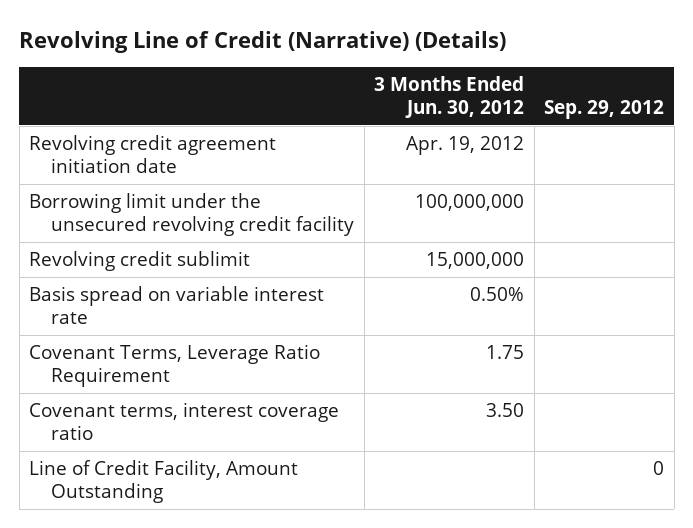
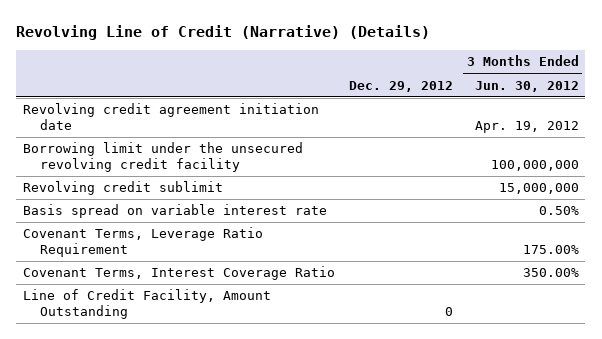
- | 3 Months Ended Jun. 30, 2012 | Sep. 29, 2012
+ | Dec. 29, 2012 | 3 Months Ended Jun. 30, 2012
- Covenant Terms, Leverage Ratio Requirement | 1.75 |
- Covenant terms, interest coverage ratio | 3.50 |
+ Covenant Terms, Leverage Ratio Requirement | | 175.00%
+ Covenant Terms, Interest Coverage Ratio | | 350.00%

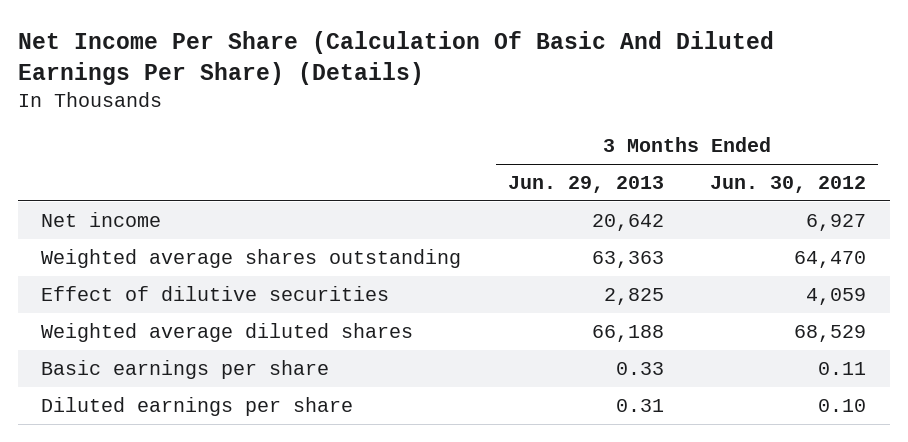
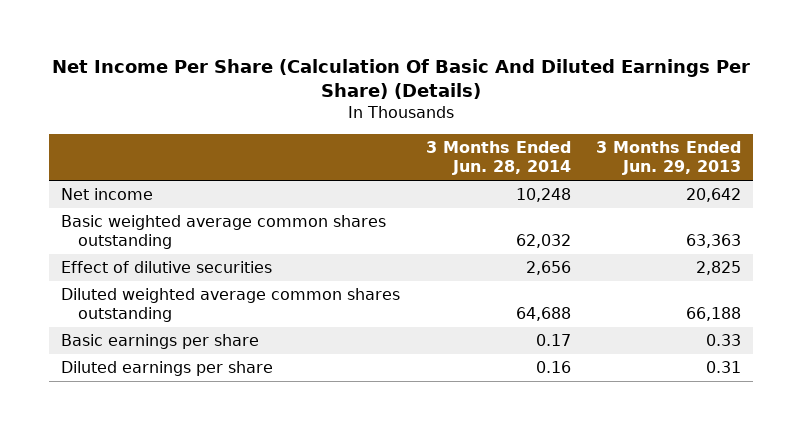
- | 3 Months Ended Jun. 29, 2013 | 3 Months Ended Jun. 30, 2012
+ | 3 Months Ended Jun. 28, 2014 | 3 Months Ended Jun. 29, 2013
- Weighted average shares outstanding | 63,363 | 64,470
+ Basic weighted average common shares outstanding | 62,032 | 63,363
- Weighted average diluted shares | 66,188 | 68,529
+ Diluted weighted average common shares outstanding | 64,688 | 66,188

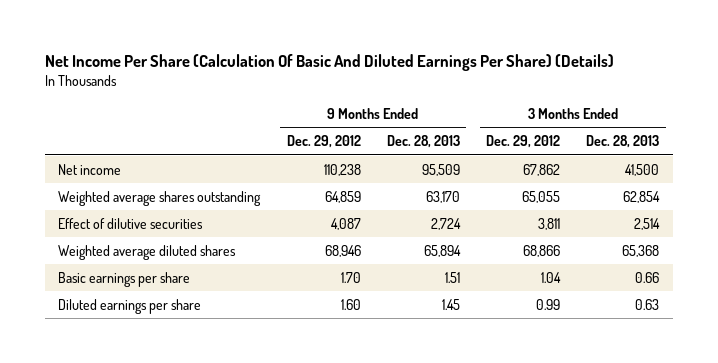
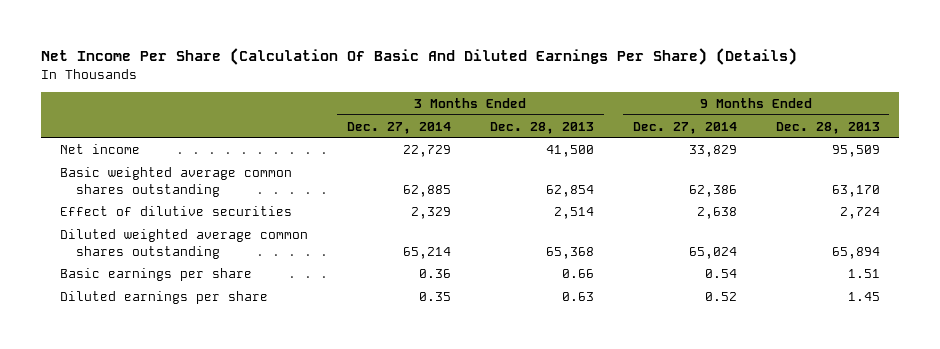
- | 9 Months Ended Dec. 29, 2012 | 9 Months Ended Dec. 28, 2013 | 3 Months Ended Dec. 29, 2012 | 3 Months Ended Dec. 28, 2013
+ | 3 Months Ended Dec. 27, 2014 | 3 Months Ended Dec. 28, 2013 | 9 Months Ended Dec. 27, 2014 | 9 Months Ended Dec. 28, 2013
- Weighted average shares outstanding | 64,859 | 63,170 | 65,055 | 62,854
+ Basic weighted average common shares outstanding | 62,885 | 62,854 | 62,386 | 63,170
- Weighted average diluted shares | 68,946 | 65,894 | 68,866 | 65,368
+ Diluted weighted average common shares outstanding | 65,214 | 65,368 | 65,024 | 65,894

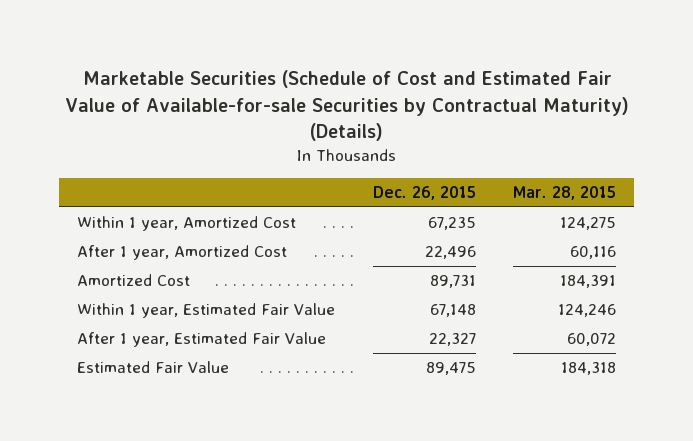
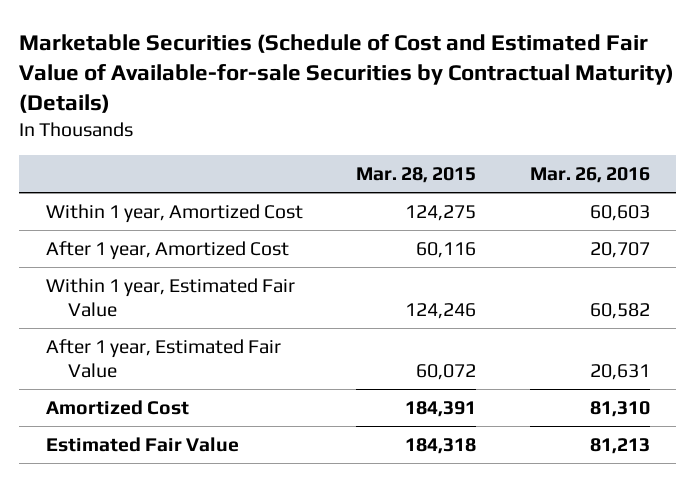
- | Dec. 26, 2015 | Mar. 28, 2015
+ | Mar. 28, 2015 | Mar. 26, 2016
moved down: Amortized Cost | 184,391 | 81,310

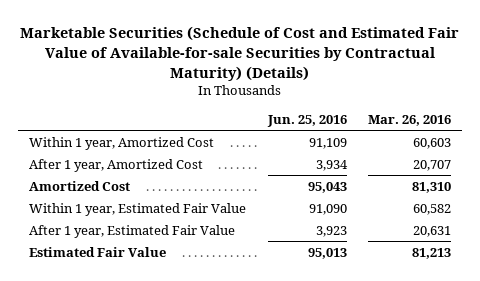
- | Mar. 28, 2015 | Mar. 26, 2016
+ | Jun. 25, 2016 | Mar. 26, 2016
moved up: Amortized Cost | 95,043 | 81,310

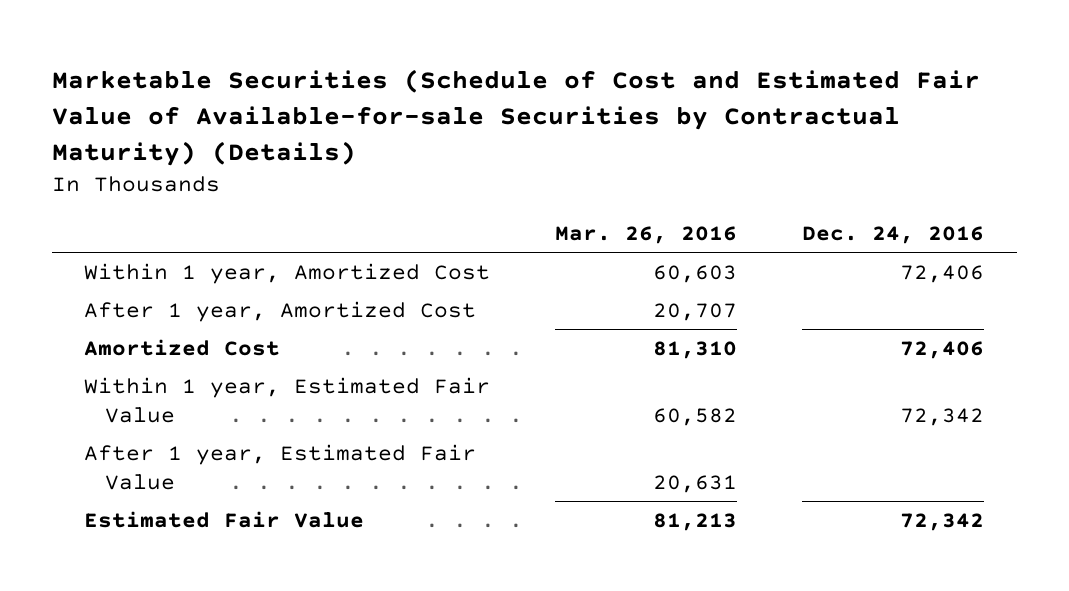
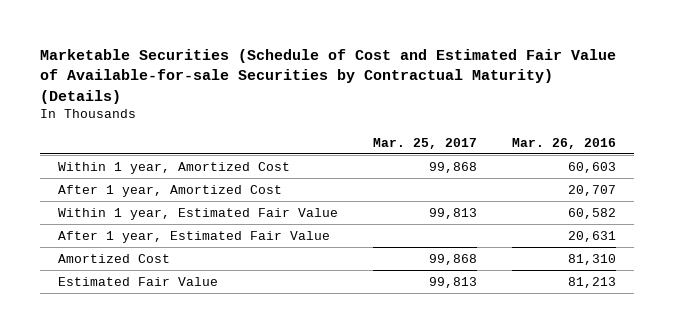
- | Mar. 26, 2016 | Dec. 24, 2016
+ | Mar. 25, 2017 | Mar. 26, 2016
moved down: Amortized Cost | 99,868 | 81,310

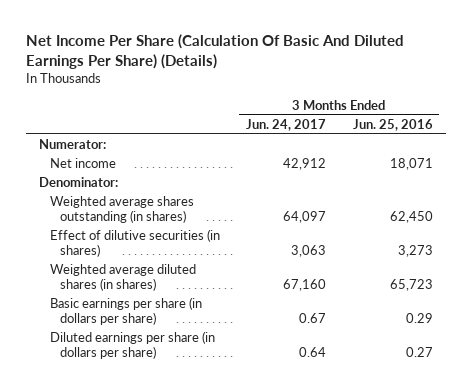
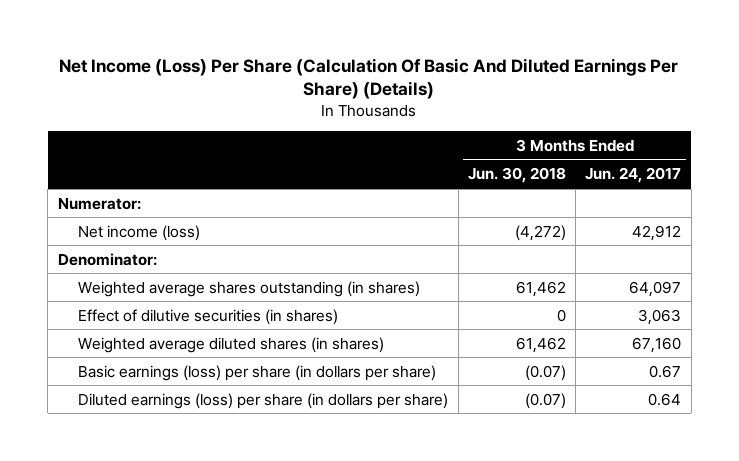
- Net Income Per Share (Calculation Of Basic And Diluted Earnings Per Share) (Details)
+ Net Income (Loss) Per Share (Calculation Of Basic And Diluted Earnings Per Share) (Details)
- | 3 Months Ended Jun. 24, 2017 | 3 Months Ended Jun. 25, 2016
+ | 3 Months Ended Jun. 30, 2018 | 3 Months Ended Jun. 24, 2017
- Net income | 42,912 | 18,071
+ Net income (loss) | (4,272) | 42,912
- Basic earnings per share (in dollars per share) | 0.67 | 0.29
- Diluted earnings per share (in dollars per share) | 0.64 | 0.27
+ Basic earnings (loss) per share (in dollars per share) | (0.07) | 0.67
+ Diluted earnings (loss) per share (in dollars per share) | (0.07) | 0.64

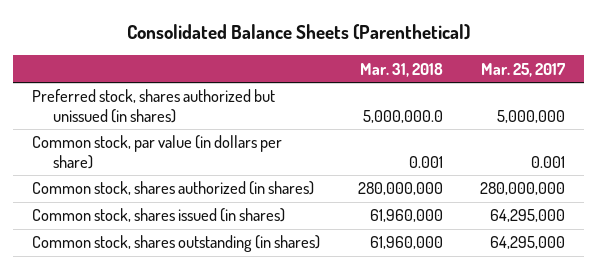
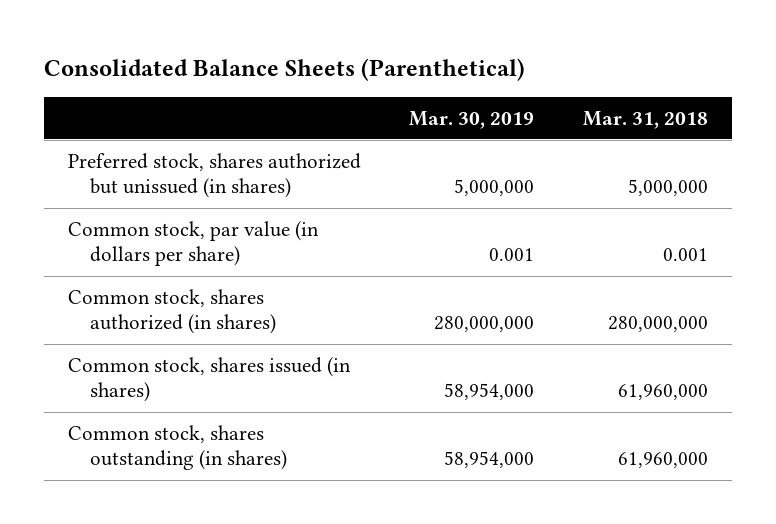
- | Mar. 31, 2018 | Mar. 25, 2017
+ | Mar. 30, 2019 | Mar. 31, 2018
- Preferred stock, shares authorized but unissued (in shares) | 5,000,000.0 | 5,000,000
+ Preferred stock, shares authorized but unissued (in shares) | 5,000,000 | 5,000,000

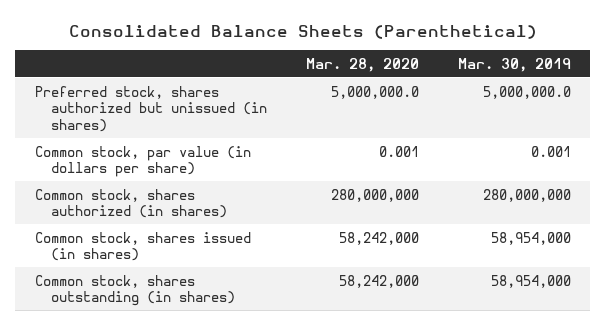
- | Mar. 30, 2019 | Mar. 31, 2018
+ | Mar. 28, 2020 | Mar. 30, 2019
- Preferred stock, shares authorized but unissued (in shares) | 5,000,000 | 5,000,000
+ Preferred stock, shares authorized but unissued (in shares) | 5,000,000.0 | 5,000,000.0

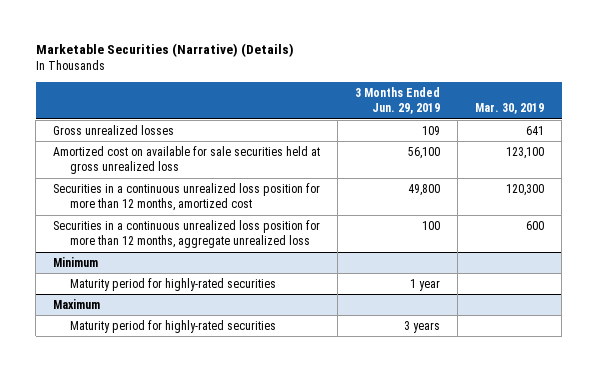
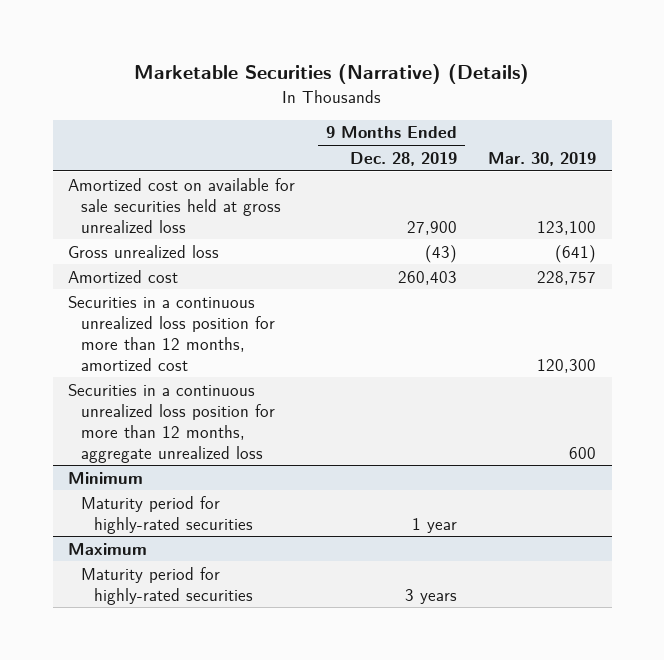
- | 3 Months Ended Jun. 29, 2019 | Mar. 30, 2019
+ | 9 Months Ended Dec. 28, 2019 | Mar. 30, 2019
- Gross unrealized losses | 109 | 641
+ Gross unrealized loss | (43) | (641)
+ Amortized cost | 260,403 | 228,757

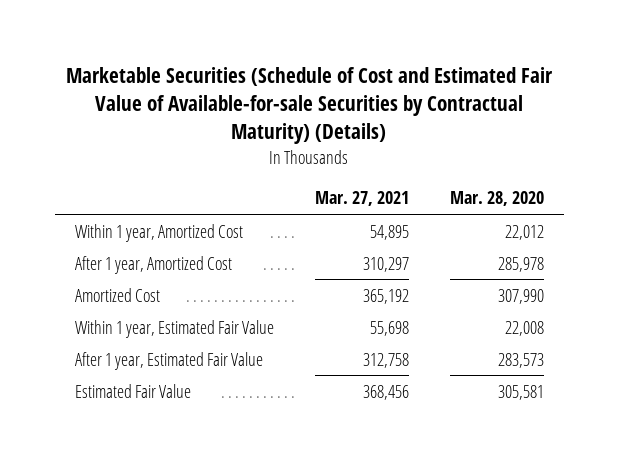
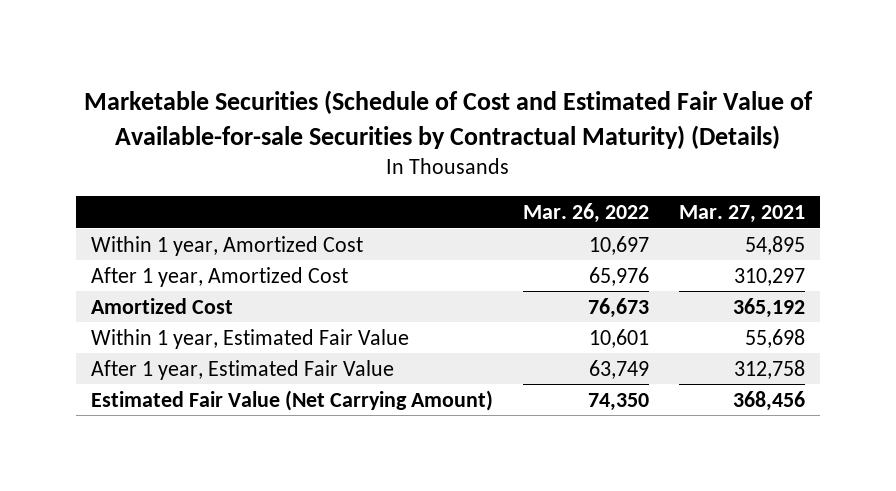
- | Mar. 27, 2021 | Mar. 28, 2020
+ | Mar. 26, 2022 | Mar. 27, 2021
- Estimated Fair Value | 368,456 | 305,581
+ Estimated Fair Value (Net Carrying Amount) | 74,350 | 368,456

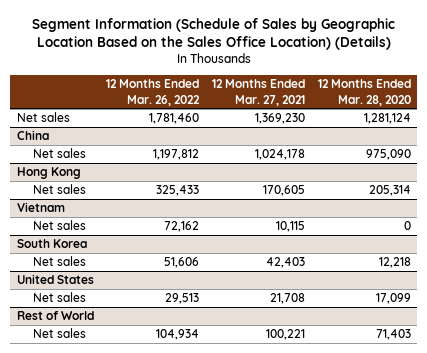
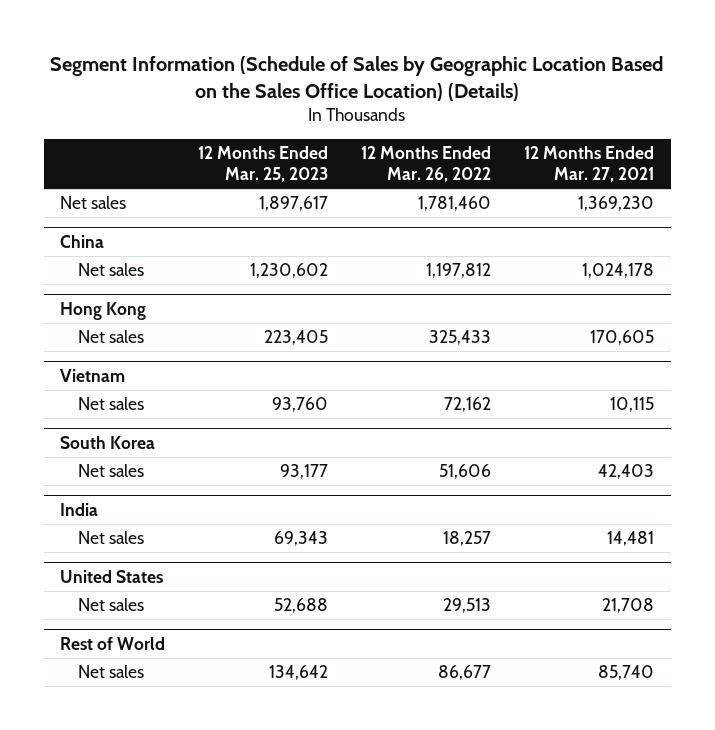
- | 12 Months Ended Mar. 26, 2022 | 12 Months Ended Mar. 27, 2021 | 12 Months Ended Mar. 28, 2020
+ | 12 Months Ended Mar. 25, 2023 | 12 Months Ended Mar. 26, 2022 | 12 Months Ended Mar. 27, 2021
+ India
+ Net sales | 69,343 | 18,257 | 14,481
@ Rest of World
- Net sales | 104,934 | 100,221 | 71,403
+ Net sales | 134,642 | 86,677 | 85,740

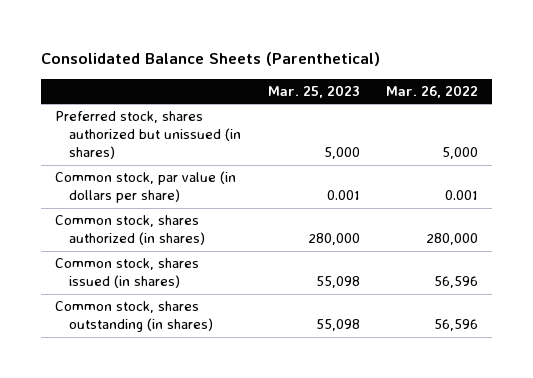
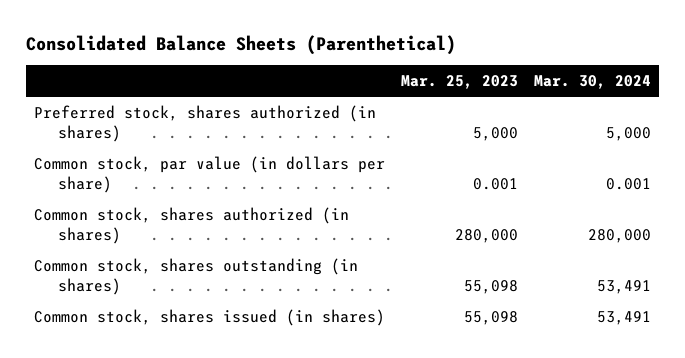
- | Mar. 25, 2023 | Mar. 26, 2022
+ | Mar. 25, 2023 | Mar. 30, 2024
- Preferred stock, shares authorized but unissued (in shares) | 5,000 | 5,000
+ Preferred stock, shares authorized (in shares) | 5,000 | 5,000
moved down: Common stock, shares issued (in shares) | 55,098 | 53,491

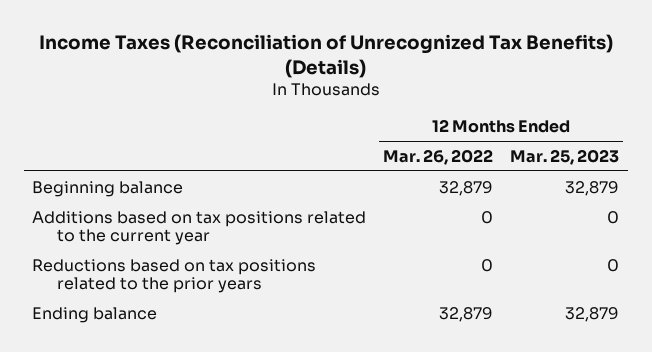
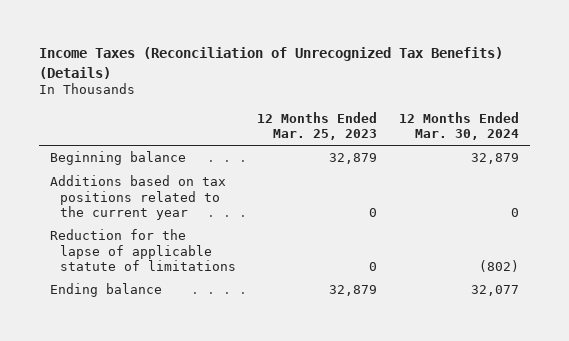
- | 12 Months Ended Mar. 26, 2022 | 12 Months Ended Mar. 25, 2023
+ | 12 Months Ended Mar. 25, 2023 | 12 Months Ended Mar. 30, 2024
- Reductions based on tax positions related to the prior years | 0 | 0
+ Reduction for the lapse of applicable statute of limitations | 0 | (802)

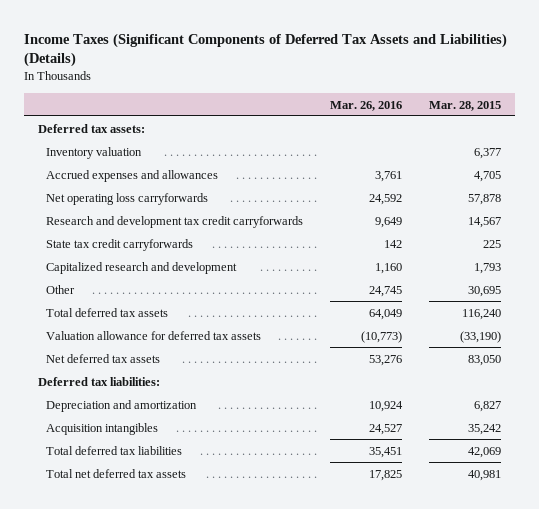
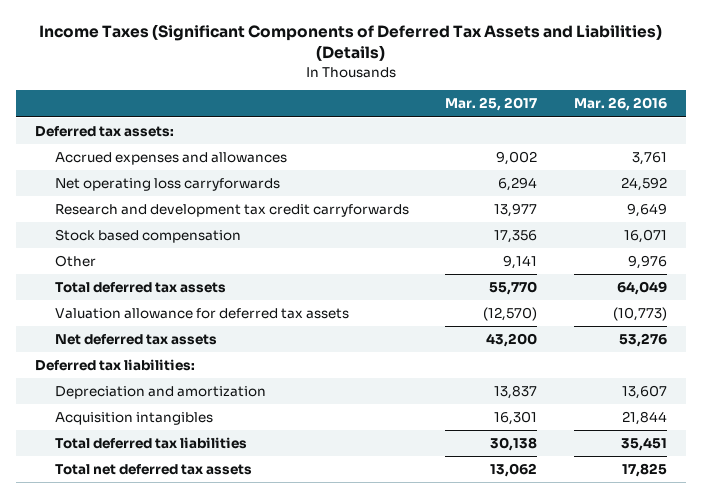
- | Mar. 26, 2016 | Mar. 28, 2015
+ | Mar. 25, 2017 | Mar. 26, 2016
- Inventory valuation | | 6,377
- State tax credit carryforwards | 142 | 225
- Capitalized research and development | 1,160 | 1,793
- Other | 24,745 | 30,695
+ Stock based compensation | 17,356 | 16,071
+ Other | 9,141 | 9,976
- Depreciation and amortization | 10,924 | 6,827
- Acquisition intangibles | 24,527 | 35,242
+ Depreciation and amortization | 13,837 | 13,607
+ Acquisition intangibles | 16,301 | 21,844

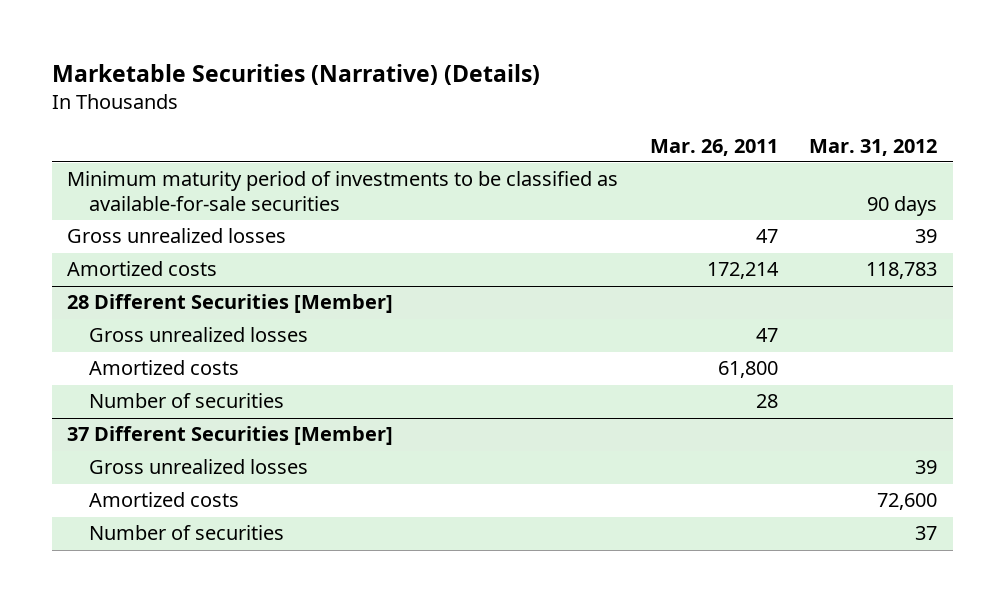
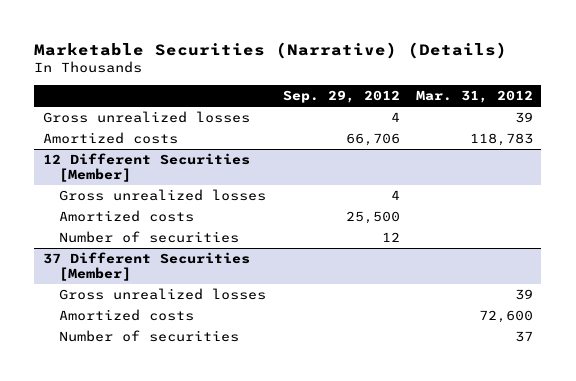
- | Mar. 26, 2011 | Mar. 31, 2012
+ | Sep. 29, 2012 | Mar. 31, 2012
- Minimum maturity period of investments to be classified as available-for-sale securities | | 90 days
- 28 Different Securities [Member]
+ 12 Different Securities [Member]

